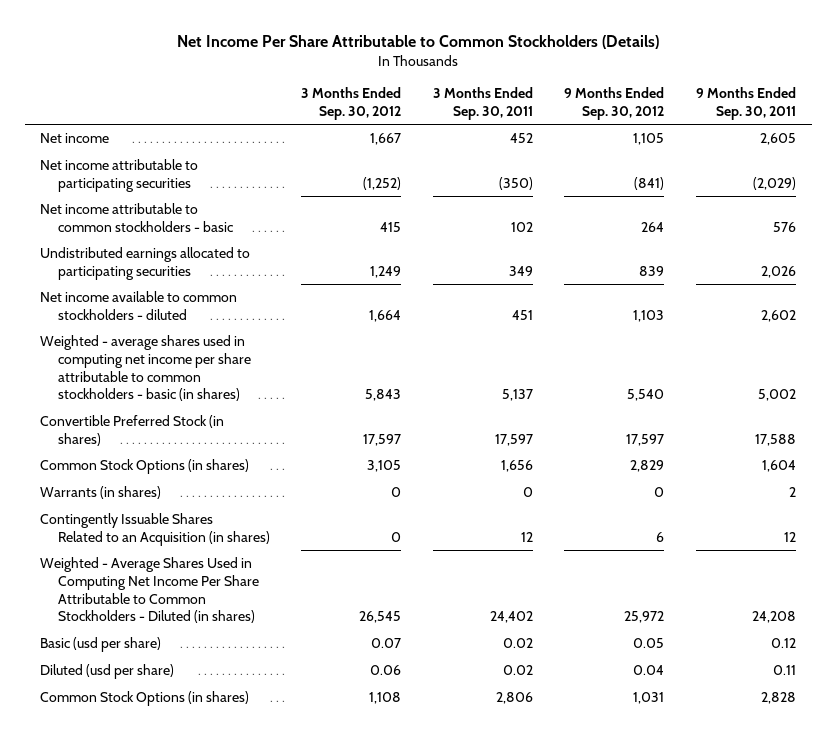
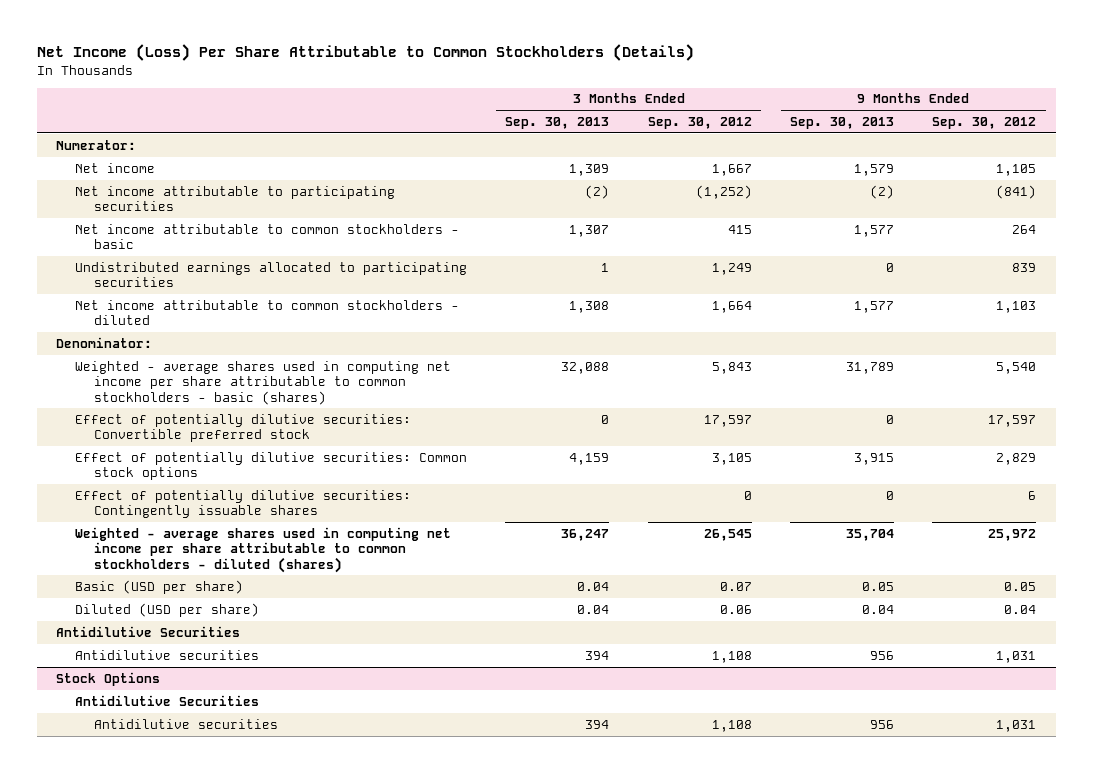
- Net Income Per Share Attributable to Common Stockholders (Details)
+ Net Income (Loss) Per Share Attributable to Common Stockholders (Details)
- | 3 Months Ended Sep. 30, 2012 | 3 Months Ended Sep. 30, 2011 | 9 Months Ended Sep. 30, 2012 | 9 Months Ended Sep. 30, 2011
+ | 3 Months Ended Sep. 30, 2013 | 3 Months Ended Sep. 30, 2012 | 9 Months Ended Sep. 30, 2013 | 9 Months Ended Sep. 30, 2012
+ Numerator:
- Net income available to common stockholders - diluted | 1,664 | 451 | 1,103 | 2,602
- Weighted - average shares used in computing net income per share attributable to common stockholders - basic (in shares) | 5,843 | 5,137 | 5,540 | 5,002
- Convertible Preferred Stock (in shares) | 17,597 | 17,597 | 17,597 | 17,588
- Common Stock Options (in shares) | 3,105 | 1,656 | 2,829 | 1,604
- Warrants (in shares) | 0 | 0 | 0 | 2
- Contingently Issuable Shares Related to an Acquisition (in shares) | 0 | 12 | 6 | 12
- Weighted - Average Shares Used in Computing Net Income Per Share Attributable to Common Stockholders - Diluted (in shares) | 26,545 | 24,402 | 25,972 | 24,208
- Basic (usd per share) | 0.07 | 0.02 | 0.05 | 0.12
- Diluted (usd per share) | 0.06 | 0.02 | 0.04 | 0.11
- Common Stock Options (in shares) | 1,108 | 2,806 | 1,031 | 2,828
+ Net income attributable to common stockholders - diluted | 1,308 | 1,664 | 1,577 | 1,103
+ Denominator:
+ Weighted - average shares used in computing net income per share attributable to common stockholders - basic (shares) | 32,088 | 5,843 | 31,789 | 5,540
+ Effect of potentially dilutive securities: Convertible preferred stock | 0 | 17,597 | 0 | 17,597
+ Effect of potentially dilutive securities: Common stock options | 4,159 | 3,105 | 3,915 | 2,829
+ Effect of potentially dilutive securities: Contingently issuable shares | | 0 | 0 | 6
+ Weighted - average shares used in computing net income per share attributable to common stockholders - diluted (shares) | 36,247 | 26,545 | 35,704 | 25,972
+ Basic (USD per share) | 0.04 | 0.07 | 0.05 | 0.05
+ Diluted (USD per share) | 0.04 | 0.06 | 0.04 | 0.04
+ Antidilutive Securities
+ Antidilutive securities | 394 | 1,108 | 956 | 1,031
+ Stock Options
+ Antidilutive Securities
+ Antidilutive securities | 394 | 1,108 | 956 | 1,031

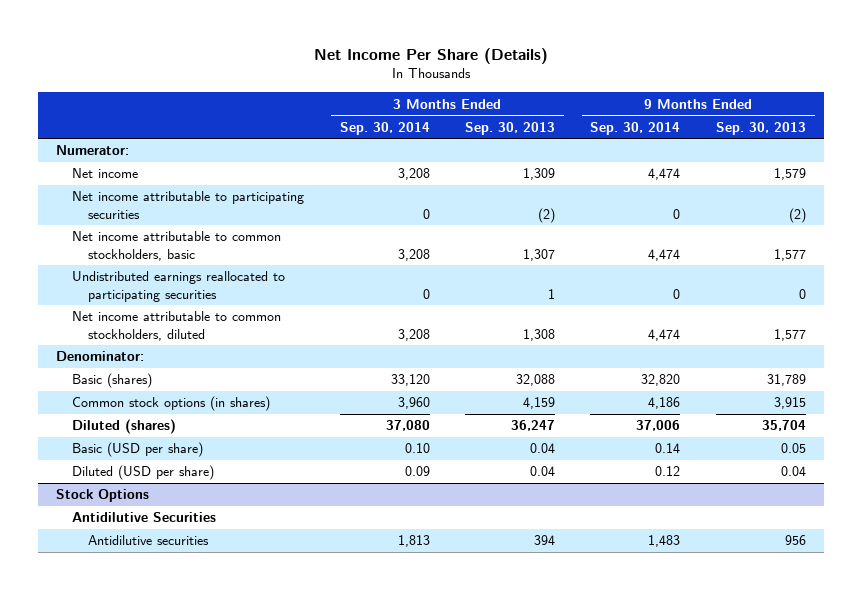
- Net Income (Loss) Per Share Attributable to Common Stockholders (Details)
+ Net Income Per Share (Details)
- | 3 Months Ended Sep. 30, 2013 | 3 Months Ended Sep. 30, 2012 | 9 Months Ended Sep. 30, 2013 | 9 Months Ended Sep. 30, 2012
+ | 3 Months Ended Sep. 30, 2014 | 3 Months Ended Sep. 30, 2013 | 9 Months Ended Sep. 30, 2014 | 9 Months Ended Sep. 30, 2013
- Net income attributable to common stockholders - basic | 1,307 | 415 | 1,577 | 264
- Undistributed earnings allocated to participating securities | 1 | 1,249 | 0 | 839
- Net income attributable to common stockholders - diluted | 1,308 | 1,664 | 1,577 | 1,103
+ Net income attributable to common stockholders, basic | 3,208 | 1,307 | 4,474 | 1,577
+ Undistributed earnings reallocated to participating securities | 0 | 1 | 0 | 0
+ Net income attributable to common stockholders, diluted | 3,208 | 1,308 | 4,474 | 1,577
- Weighted - average shares used in computing net income per share attributable to common stockholders - basic (shares) | 32,088 | 5,843 | 31,789 | 5,540
- Effect of potentially dilutive securities: Convertible preferred stock | 0 | 17,597 | 0 | 17,597
- Effect of potentially dilutive securities: Common stock options | 4,159 | 3,105 | 3,915 | 2,829
- Effect of potentially dilutive securities: Contingently issuable shares | | 0 | 0 | 6
- Weighted - average shares used in computing net income per share attributable to common stockholders - diluted (shares) | 36,247 | 26,545 | 35,704 | 25,972
+ Basic (shares) | 33,120 | 32,088 | 32,820 | 31,789
+ Common stock options (in shares) | 3,960 | 4,159 | 4,186 | 3,915
+ Diluted (shares) | 37,080 | 36,247 | 37,006 | 35,704
- Antidilutive Securities
- Antidilutive securities | 394 | 1,108 | 956 | 1,031

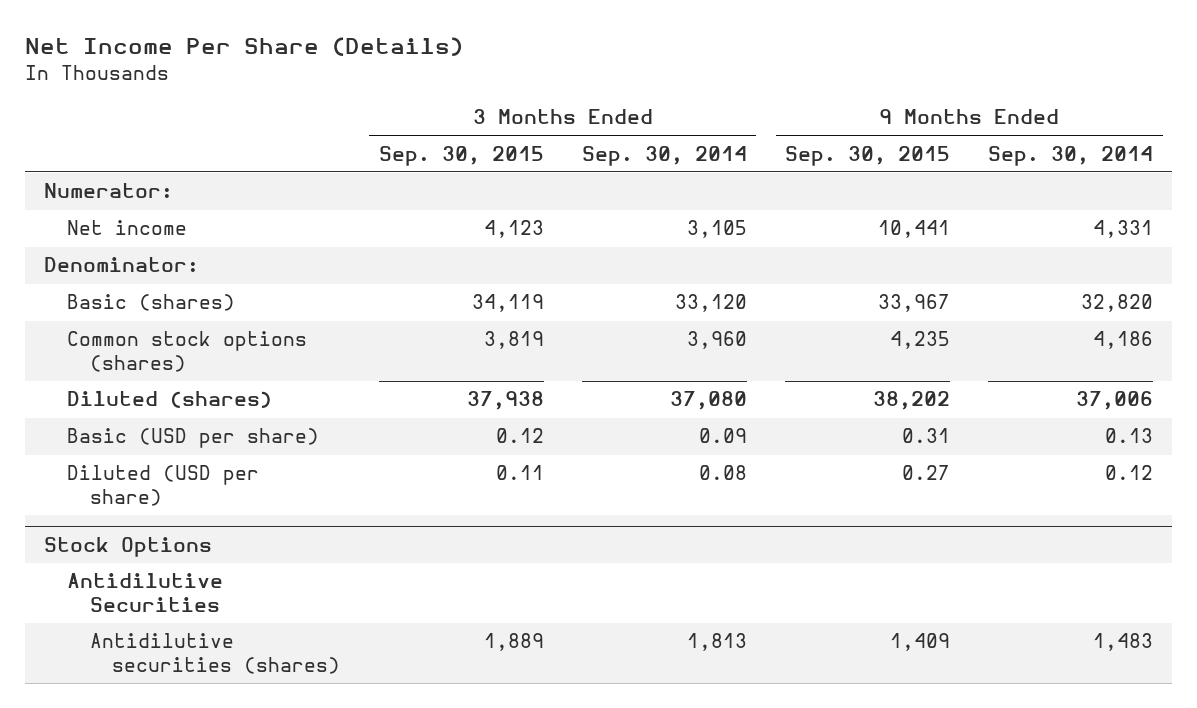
- | 3 Months Ended Sep. 30, 2014 | 3 Months Ended Sep. 30, 2013 | 9 Months Ended Sep. 30, 2014 | 9 Months Ended Sep. 30, 2013
+ | 3 Months Ended Sep. 30, 2015 | 3 Months Ended Sep. 30, 2014 | 9 Months Ended Sep. 30, 2015 | 9 Months Ended Sep. 30, 2014
- Net income | 3,208 | 1,309 | 4,474 | 1,579
- Net income attributable to participating securities | 0 | (2) | 0 | (2)
- Net income attributable to common stockholders, basic | 3,208 | 1,307 | 4,474 | 1,577
- Undistributed earnings reallocated to participating securities | 0 | 1 | 0 | 0
- Net income attributable to common stockholders, diluted | 3,208 | 1,308 | 4,474 | 1,577
+ Net income | 4,123 | 3,105 | 10,441 | 4,331
- Common stock options (in shares) | 3,960 | 4,159 | 4,186 | 3,915
+ Common stock options (shares) | 3,819 | 3,960 | 4,235 | 4,186
- Basic (USD per share) | 0.10 | 0.04 | 0.14 | 0.05
- Diluted (USD per share) | 0.09 | 0.04 | 0.12 | 0.04
+ Basic (USD per share) | 0.12 | 0.09 | 0.31 | 0.13
+ Diluted (USD per share) | 0.11 | 0.08 | 0.27 | 0.12
@ Stock Options
- Antidilutive securities | 1,813 | 394 | 1,483 | 956
+ Antidilutive securities (shares) | 1,889 | 1,813 | 1,409 | 1,483

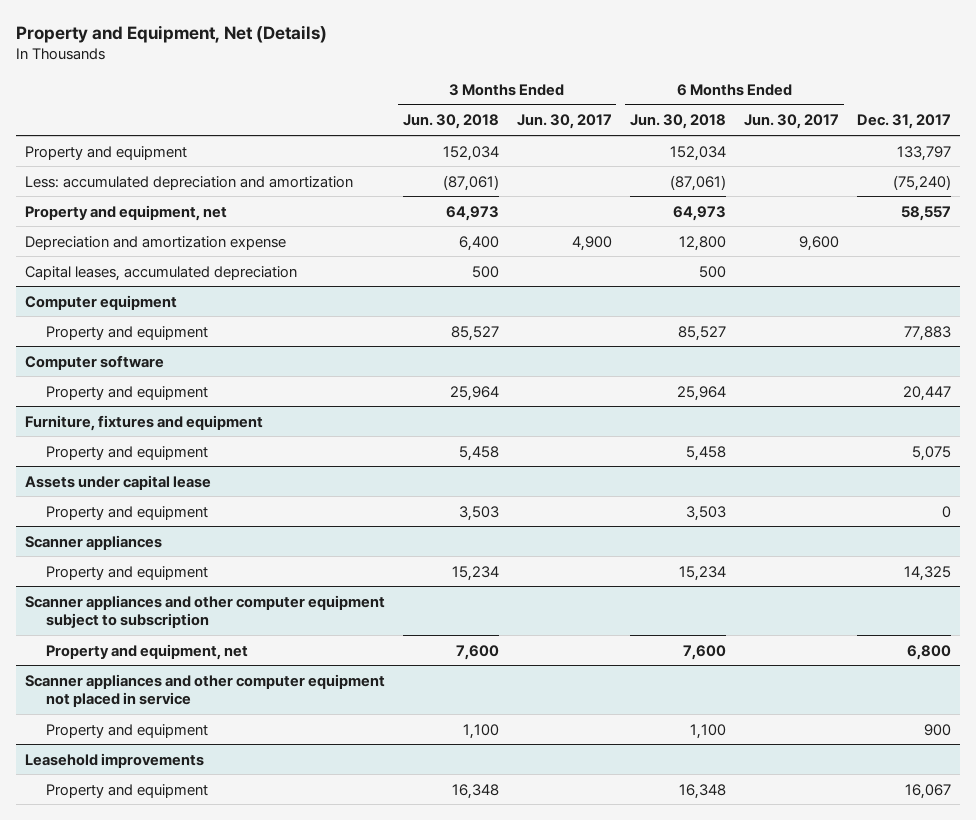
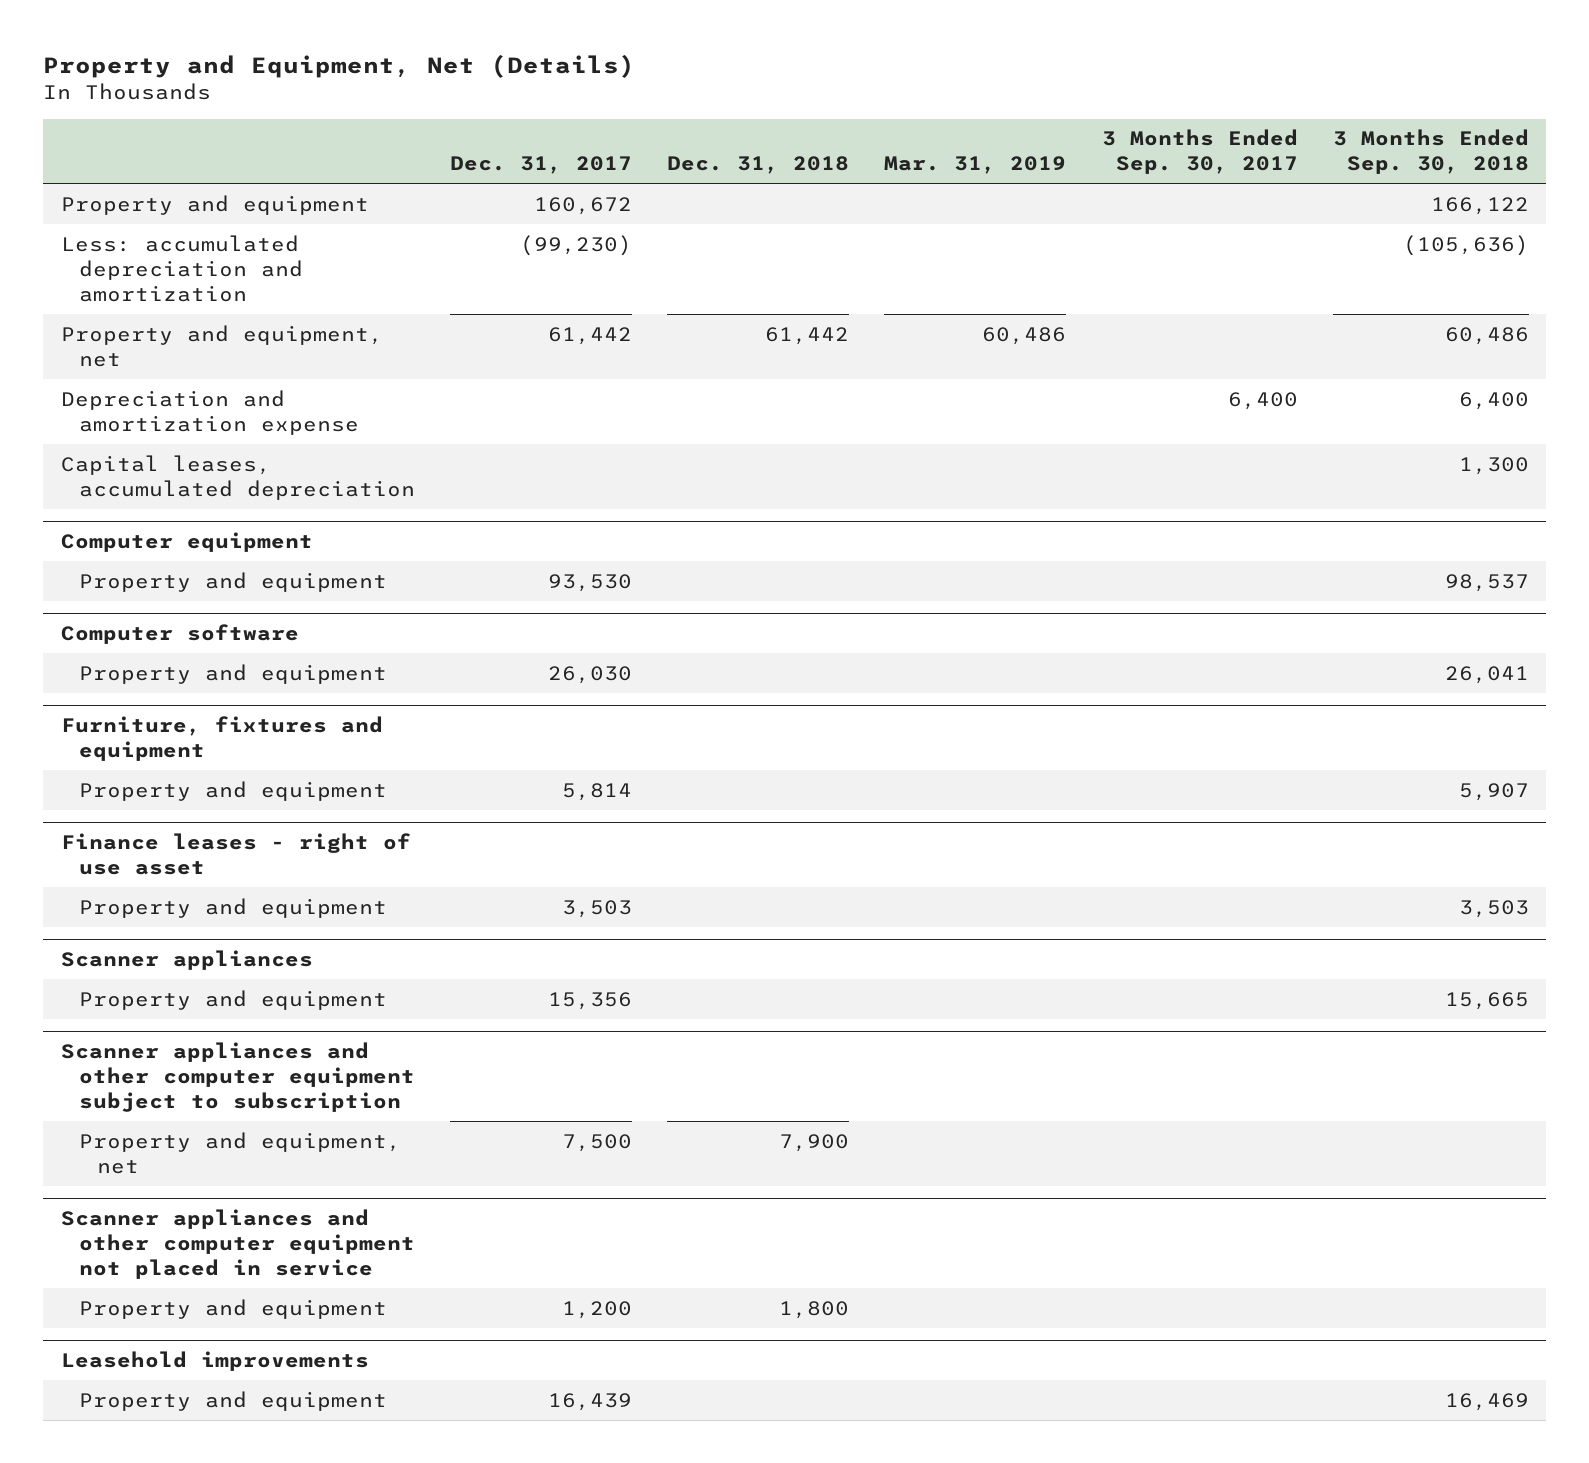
- | 3 Months Ended Jun. 30, 2018 | 3 Months Ended Jun. 30, 2017 | 6 Months Ended Jun. 30, 2018 | 6 Months Ended Jun. 30, 2017 | Dec. 31, 2017
+ | Dec. 31, 2017 | Dec. 31, 2018 | Mar. 31, 2019 | 3 Months Ended Sep. 30, 2017 | 3 Months Ended Sep. 30, 2018
- Property and equipment | 152,034 | | 152,034 | | 133,797
- Less: accumulated depreciation and amortization | (87,061) | | (87,061) | | (75,240)
- Property and equipment, net | 64,973 | | 64,973 | | 58,557
+ Property and equipment | 160,672 | | | | 166,122
+ Less: accumulated depreciation and amortization | (99,230) | | | | (105,636)
+ Property and equipment, net | 61,442 | 61,442 | 60,486 | | 60,486
@ Computer equipment
- Property and equipment | 85,527 | | 85,527 | | 77,883
+ Property and equipment | 93,530 | | | | 98,537
@ Computer software
- Property and equipment | 25,964 | | 25,964 | | 20,447
+ Property and equipment | 26,030 | | | | 26,041
@ Furniture, fixtures and equipment
- Property and equipment | 5,458 | | 5,458 | | 5,075
- Assets under capital lease
- Property and equipment | 3,503 | | 3,503 | | 0
@ Furniture, fixtures and equipment
+ Property and equipment | 5,814 | | | | 5,907
+ Finance leases - right of use asset
+ Property and equipment | 3,503 | | | | 3,503
@ Scanner appliances
- Property and equipment | 15,234 | | 15,234 | | 14,325
+ Property and equipment | 15,356 | | | | 15,665
@ Scanner appliances and other computer equipment subject to subscription
- Property and equipment, net | 7,600 | | 7,600 | | 6,800
+ Property and equipment, net | 7,500 | 7,900 | | |
@ Scanner appliances and other computer equipment not placed in service
- Property and equipment | 1,100 | | 1,100 | | 900
+ Property and equipment | 1,200 | 1,800 | | |
@ Leasehold improvements
- Property and equipment | 16,348 | | 16,348 | | 16,067
+ Property and equipment | 16,439 | | | | 16,469

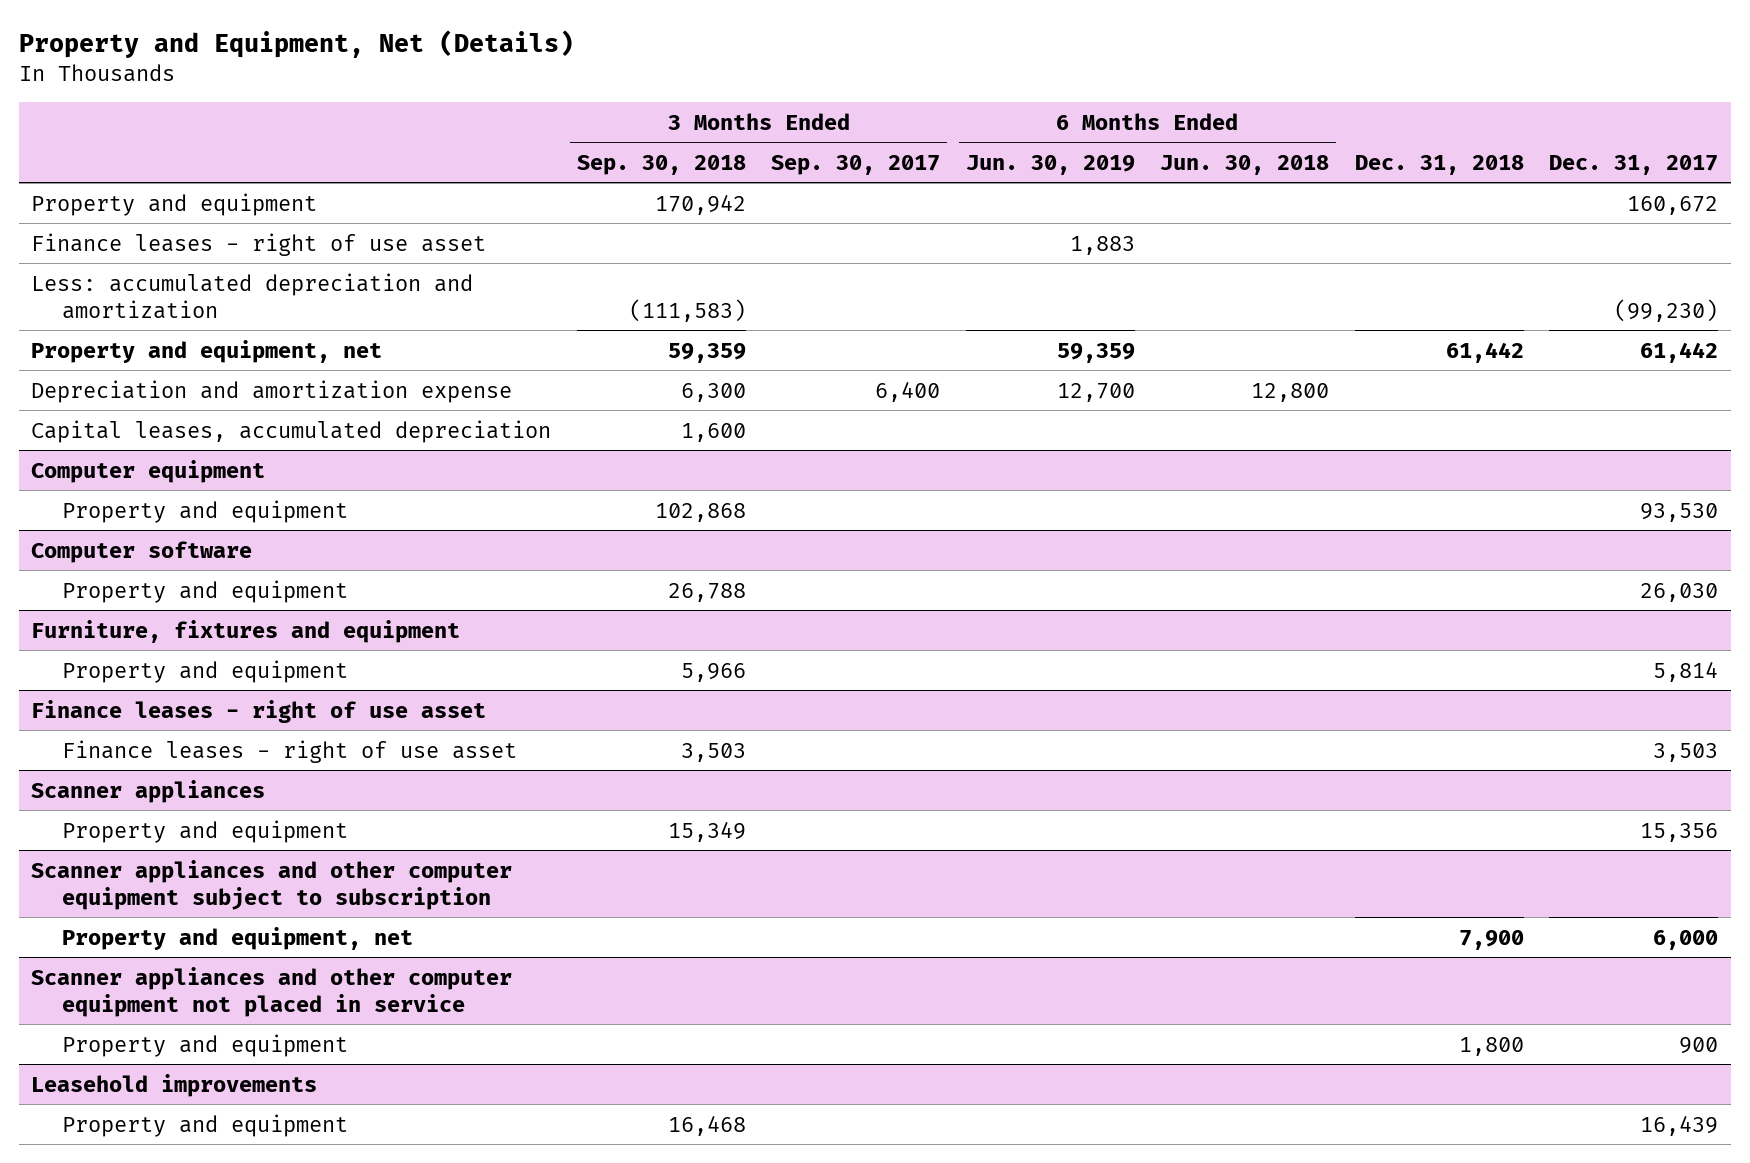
- | Dec. 31, 2017 | Dec. 31, 2018 | Mar. 31, 2019 | 3 Months Ended Sep. 30, 2017 | 3 Months Ended Sep. 30, 2018
+ | 3 Months Ended Sep. 30, 2018 | 3 Months Ended Sep. 30, 2017 | 6 Months Ended Jun. 30, 2019 | 6 Months Ended Jun. 30, 2018 | Dec. 31, 2018 | Dec. 31, 2017
- Property and equipment | 160,672 | | | | 166,122
- Less: accumulated depreciation and amortization | (99,230) | | | | (105,636)
- Property and equipment, net | 61,442 | 61,442 | 60,486 | | 60,486
- Depreciation and amortization expense | | | | 6,400 | 6,400
- Capital leases, accumulated depreciation | | | | | 1,300
+ Property and equipment | 170,942 | | | | | 160,672
+ Finance leases - right of use asset | | | 1,883 | | |
+ Less: accumulated depreciation and amortization | (111,583) | | | | | (99,230)
+ Property and equipment, net | 59,359 | | 59,359 | | 61,442 | 61,442
+ Depreciation and amortization expense | 6,300 | 6,400 | 12,700 | 12,800 | |
+ Capital leases, accumulated depreciation | 1,600 | | | | |
@ Computer equipment
- Property and equipment | 93,530 | | | | 98,537
+ Property and equipment | 102,868 | | | | | 93,530
@ Computer software
- Property and equipment | 26,030 | | | | 26,041
+ Property and equipment | 26,788 | | | | | 26,030
@ Furniture, fixtures and equipment
- Property and equipment | 5,814 | | | | 5,907
+ Property and equipment | 5,966 | | | | | 5,814
@ Finance leases - right of use asset
- Property and equipment | 3,503 | | | | 3,503
+ Finance leases - right of use asset | 3,503 | | | | | 3,503
@ Scanner appliances
- Property and equipment | 15,356 | | | | 15,665
+ Property and equipment | 15,349 | | | | | 15,356
@ Scanner appliances and other computer equipment subject to subscription
- Property and equipment, net | 7,500 | 7,900 | | |
+ Property and equipment, net | | | | | 7,900 | 6,000
@ Scanner appliances and other computer equipment not placed in service
- Property and equipment | 1,200 | 1,800 | | |
+ Property and equipment | | | | | 1,800 | 900
@ Leasehold improvements
- Property and equipment | 16,439 | | | | 16,469
+ Property and equipment | 16,468 | | | | | 16,439

